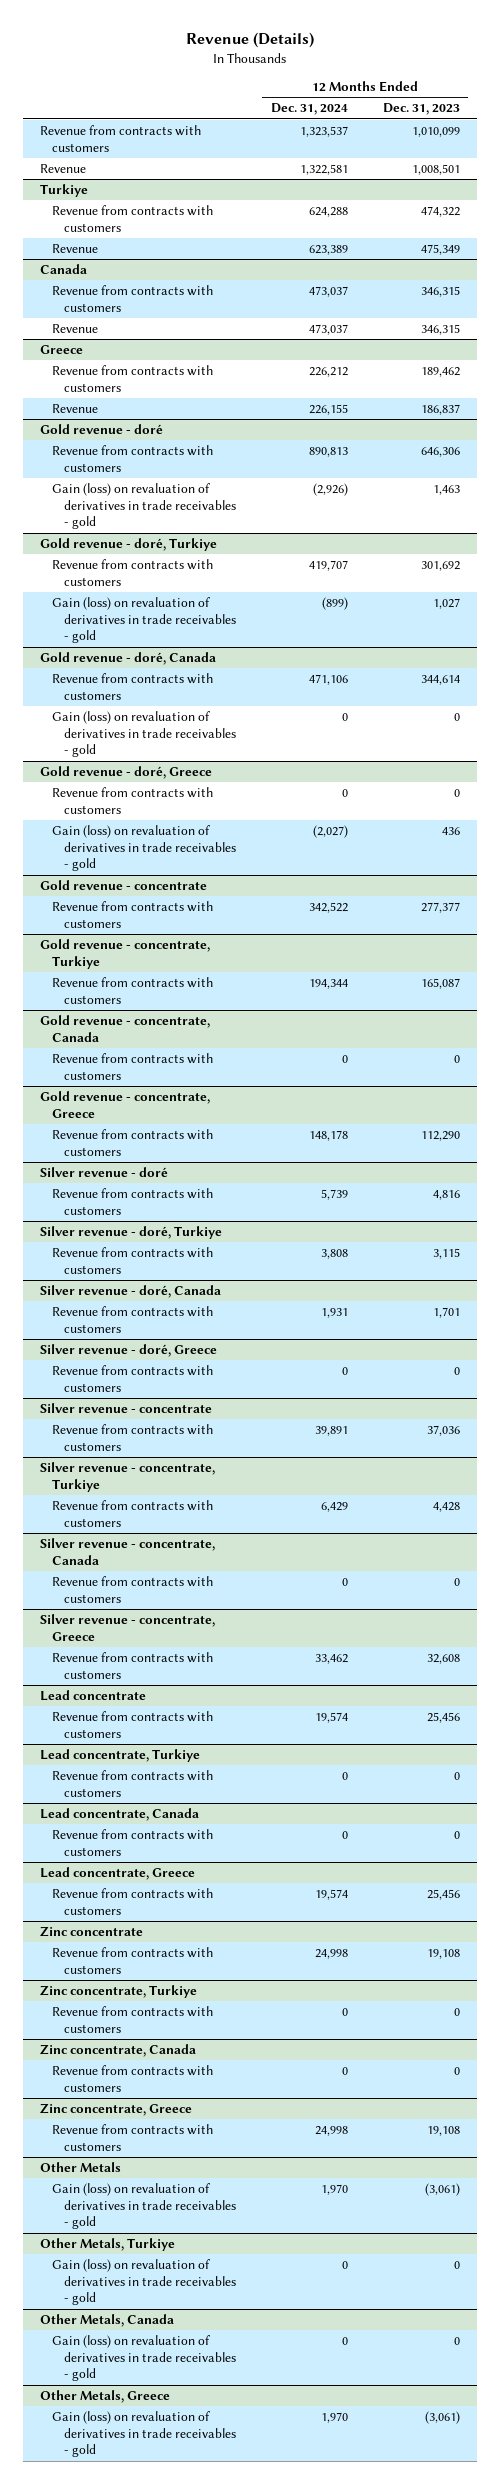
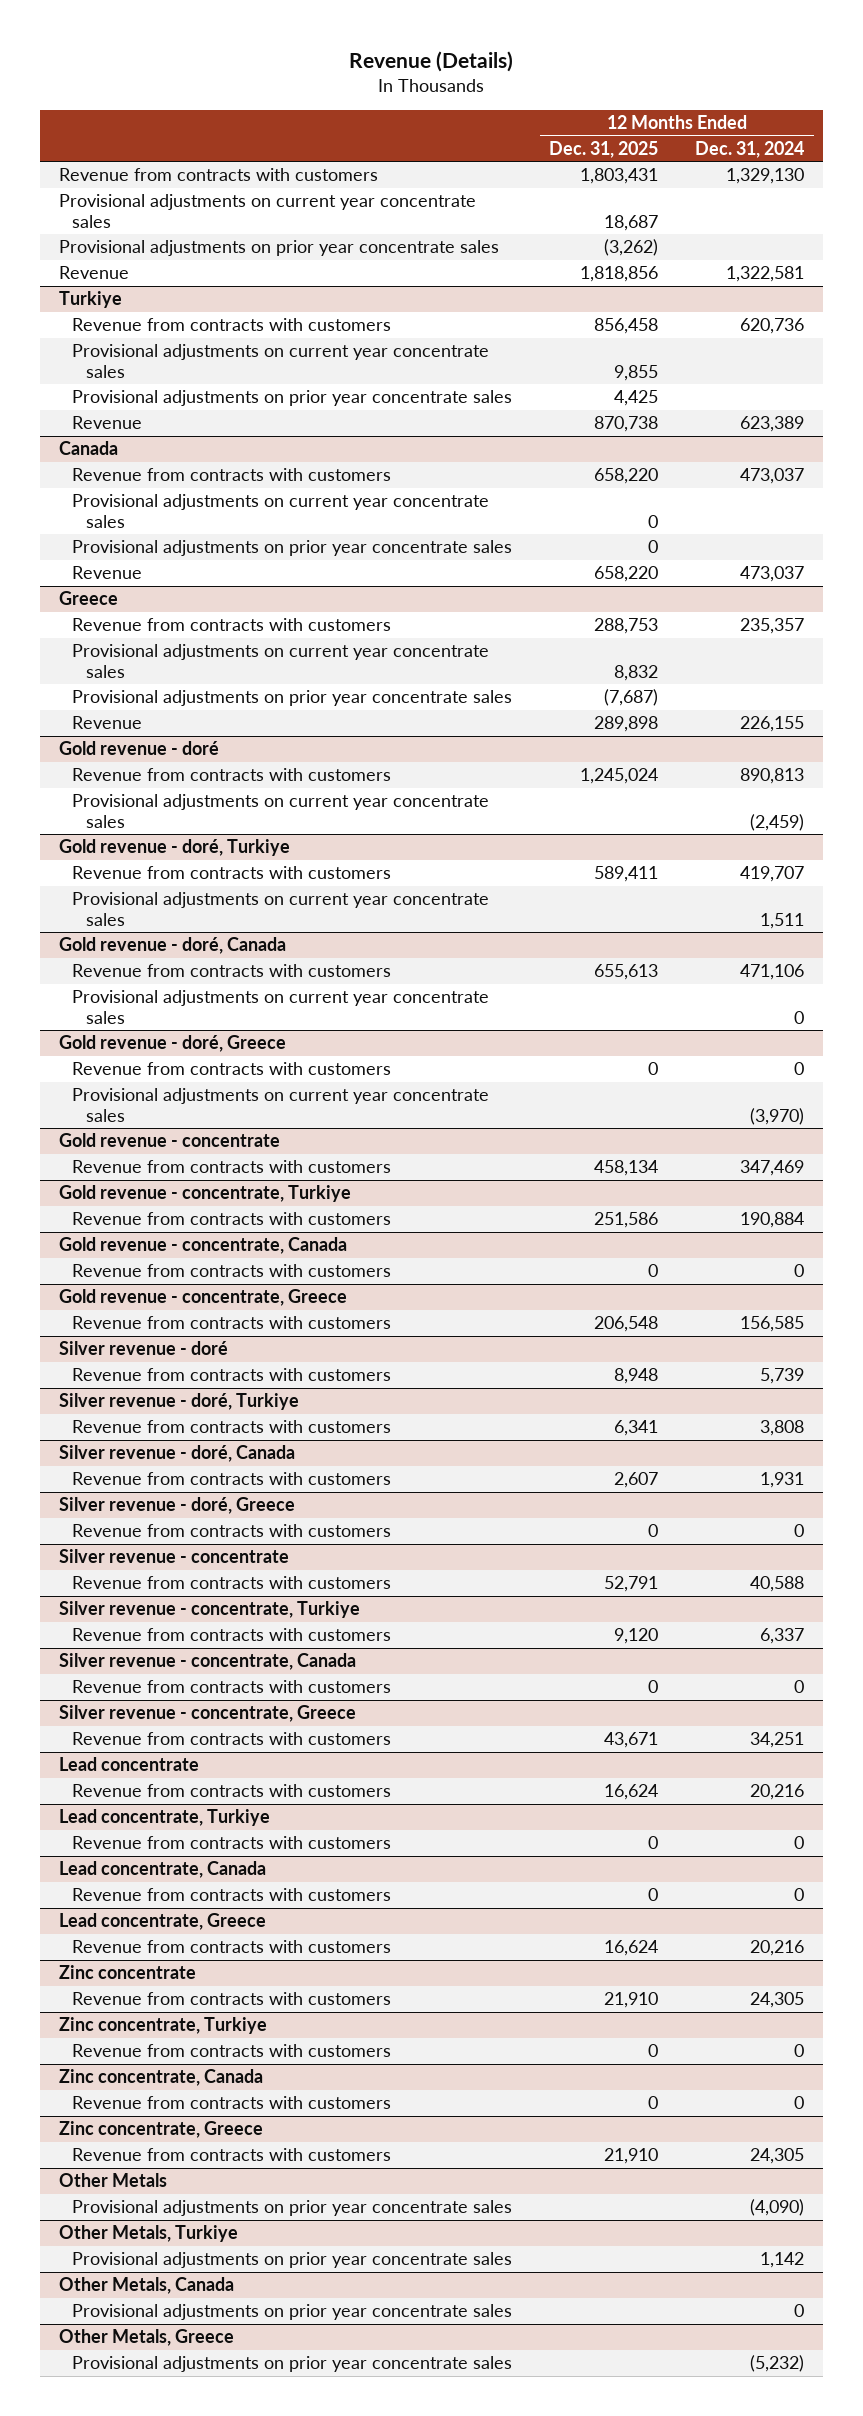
- | 12 Months Ended Dec. 31, 2024 | 12 Months Ended Dec. 31, 2023
+ | 12 Months Ended Dec. 31, 2025 | 12 Months Ended Dec. 31, 2024
- Revenue from contracts with customers | 1,323,537 | 1,010,099
+ Revenue from contracts with customers | 1,803,431 | 1,329,130
+ Provisional adjustments on current year concentrate sales | 18,687 |
+ Provisional adjustments on prior year concentrate sales | (3,262) |
@ Turkiye
- Revenue from contracts with customers | 624,288 | 474,322
+ Revenue from contracts with customers | 856,458 | 620,736
+ Provisional adjustments on current year concentrate sales | 9,855 |
+ Provisional adjustments on prior year concentrate sales | 4,425 |
@ Canada
+ Provisional adjustments on current year concentrate sales | 0 |
+ Provisional adjustments on prior year concentrate sales | 0 |
@ Greece
- Revenue from contracts with customers | 226,212 | 189,462
+ Revenue from contracts with customers | 288,753 | 235,357
+ Provisional adjustments on current year concentrate sales | 8,832 |
+ Provisional adjustments on prior year concentrate sales | (7,687) |
@ Gold revenue - doré
- Gain (loss) on revaluation of derivatives in trade receivables - gold | (2,926) | 1,463
+ Provisional adjustments on current year concentrate sales | | (2,459)
@ Gold revenue - doré, Turkiye
- Gain (loss) on revaluation of derivatives in trade receivables - gold | (899) | 1,027
+ Provisional adjustments on current year concentrate sales | | 1,511
@ Gold revenue - doré, Canada
- Gain (loss) on revaluation of derivatives in trade receivables - gold | 0 | 0
+ Provisional adjustments on current year concentrate sales | | 0
@ Gold revenue - doré, Greece
- Gain (loss) on revaluation of derivatives in trade receivables - gold | (2,027) | 436
+ Provisional adjustments on current year concentrate sales | | (3,970)
@ Gold revenue - concentrate
- Revenue from contracts with customers | 342,522 | 277,377
+ Revenue from contracts with customers | 458,134 | 347,469
@ Gold revenue - concentrate, Turkiye
- Revenue from contracts with customers | 194,344 | 165,087
+ Revenue from contracts with customers | 251,586 | 190,884
@ Gold revenue - concentrate, Greece
- Revenue from contracts with customers | 148,178 | 112,290
+ Revenue from contracts with customers | 206,548 | 156,585
@ Silver revenue - concentrate
- Revenue from contracts with customers | 39,891 | 37,036
+ Revenue from contracts with customers | 52,791 | 40,588
@ Silver revenue - concentrate, Turkiye
- Revenue from contracts with customers | 6,429 | 4,428
+ Revenue from contracts with customers | 9,120 | 6,337
@ Silver revenue - concentrate, Greece
- Revenue from contracts with customers | 33,462 | 32,608
+ Revenue from contracts with customers | 43,671 | 34,251
@ Lead concentrate
- Revenue from contracts with customers | 19,574 | 25,456
+ Revenue from contracts with customers | 16,624 | 20,216
@ Lead concentrate, Greece
- Revenue from contracts with customers | 19,574 | 25,456
+ Revenue from contracts with customers | 16,624 | 20,216
@ Zinc concentrate
- Revenue from contracts with customers | 24,998 | 19,108
+ Revenue from contracts with customers | 21,910 | 24,305
@ Zinc concentrate, Greece
- Revenue from contracts with customers | 24,998 | 19,108
+ Revenue from contracts with customers | 21,910 | 24,305
@ Other Metals
- Gain (loss) on revaluation of derivatives in trade receivables - gold | 1,970 | (3,061)
+ Provisional adjustments on prior year concentrate sales | | (4,090)
@ Other Metals, Turkiye
- Gain (loss) on revaluation of derivatives in trade receivables - gold | 0 | 0
+ Provisional adjustments on prior year concentrate sales | | 1,142
@ Other Metals, Canada
- Gain (loss) on revaluation of derivatives in trade receivables - gold | 0 | 0
+ Provisional adjustments on prior year concentrate sales | | 0
@ Other Metals, Greece
- Gain (loss) on revaluation of derivatives in trade receivables - gold | 1,970 | (3,061)
+ Provisional adjustments on prior year concentrate sales | | (5,232)

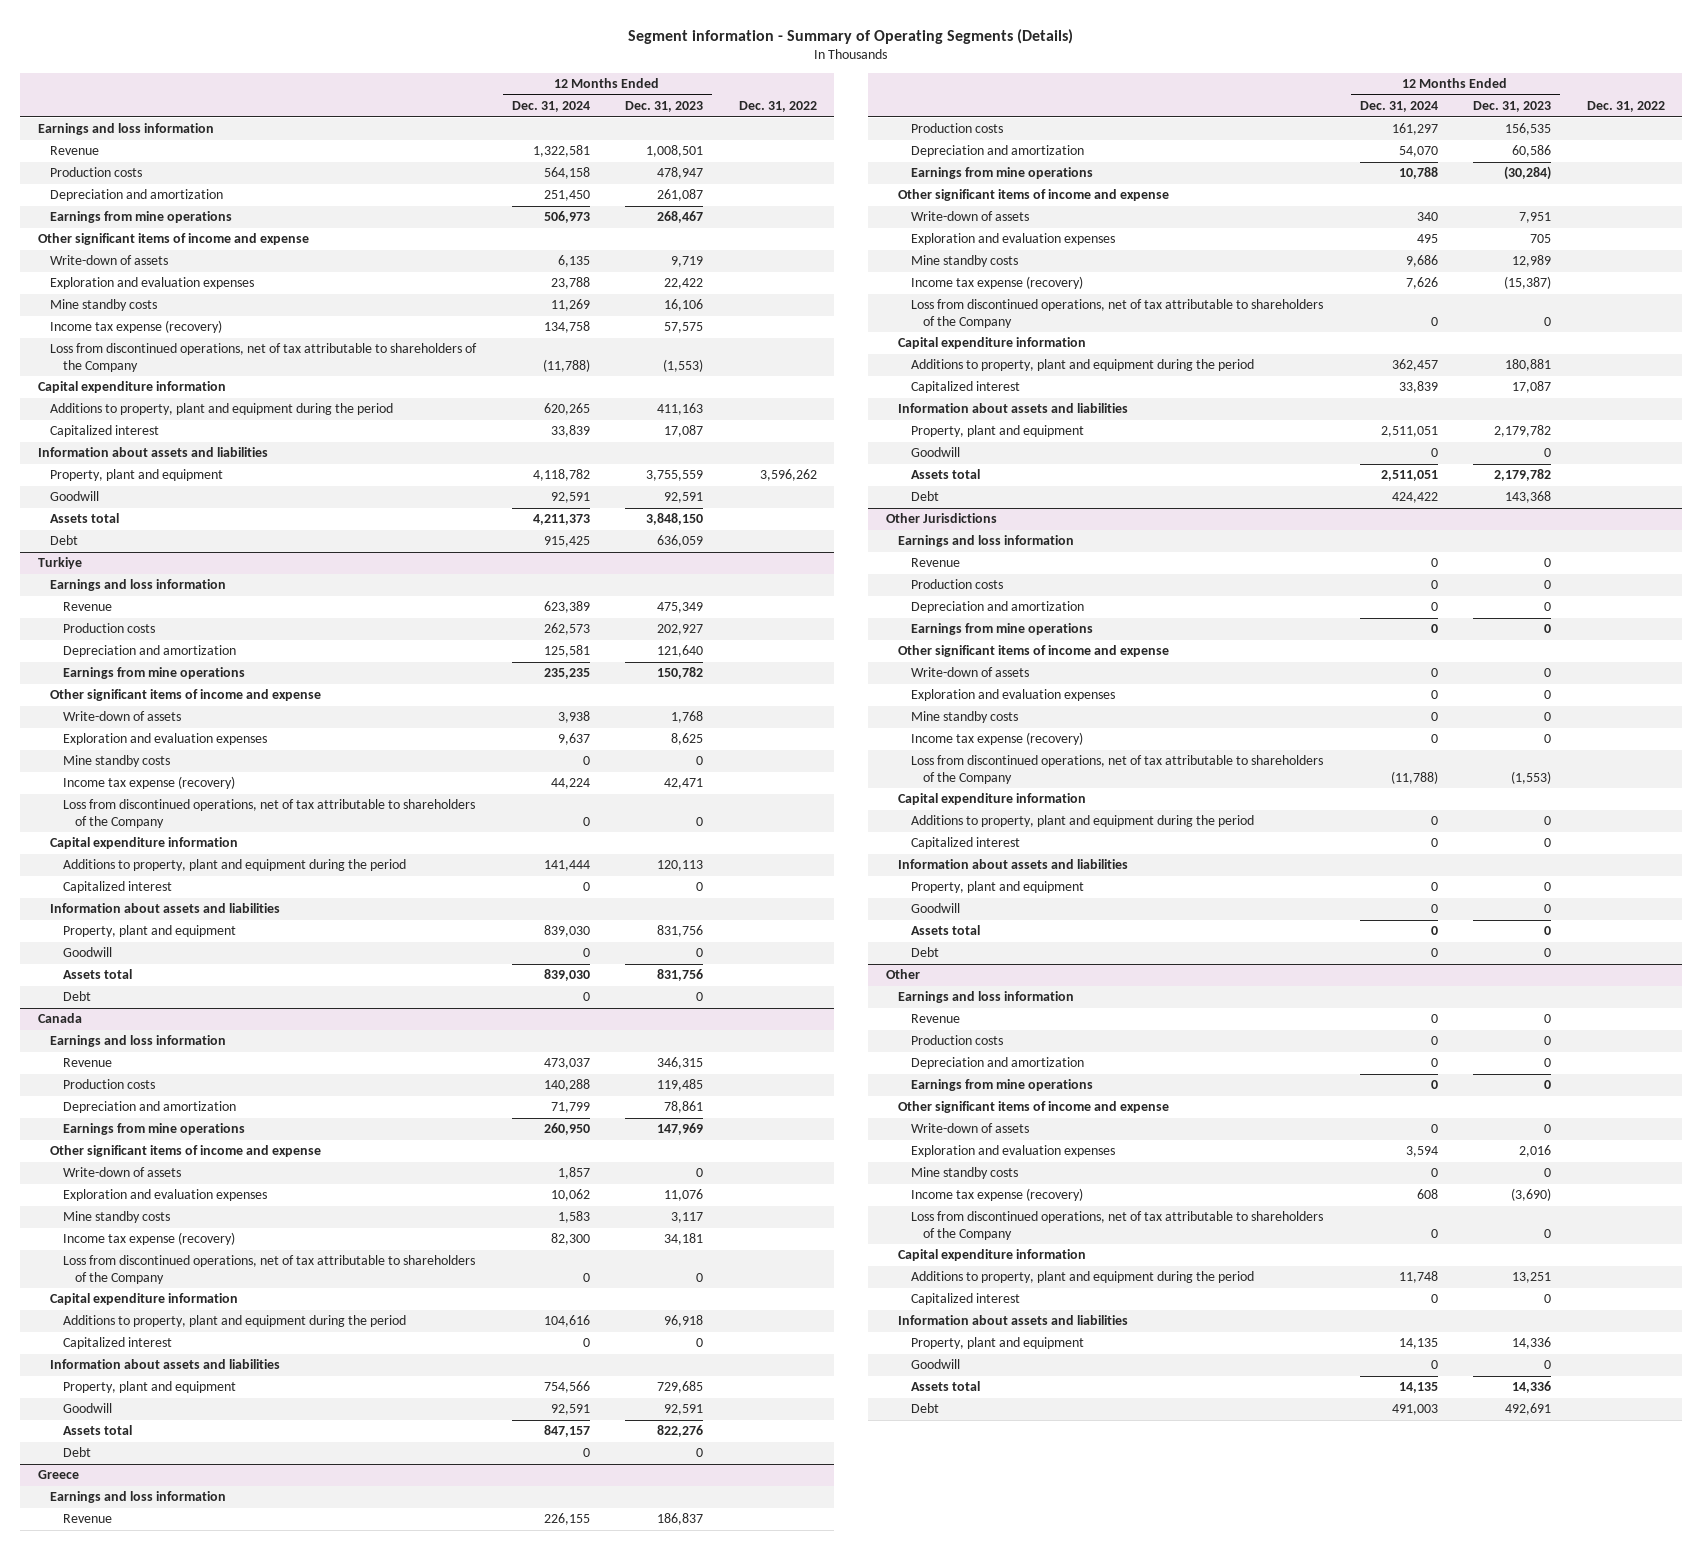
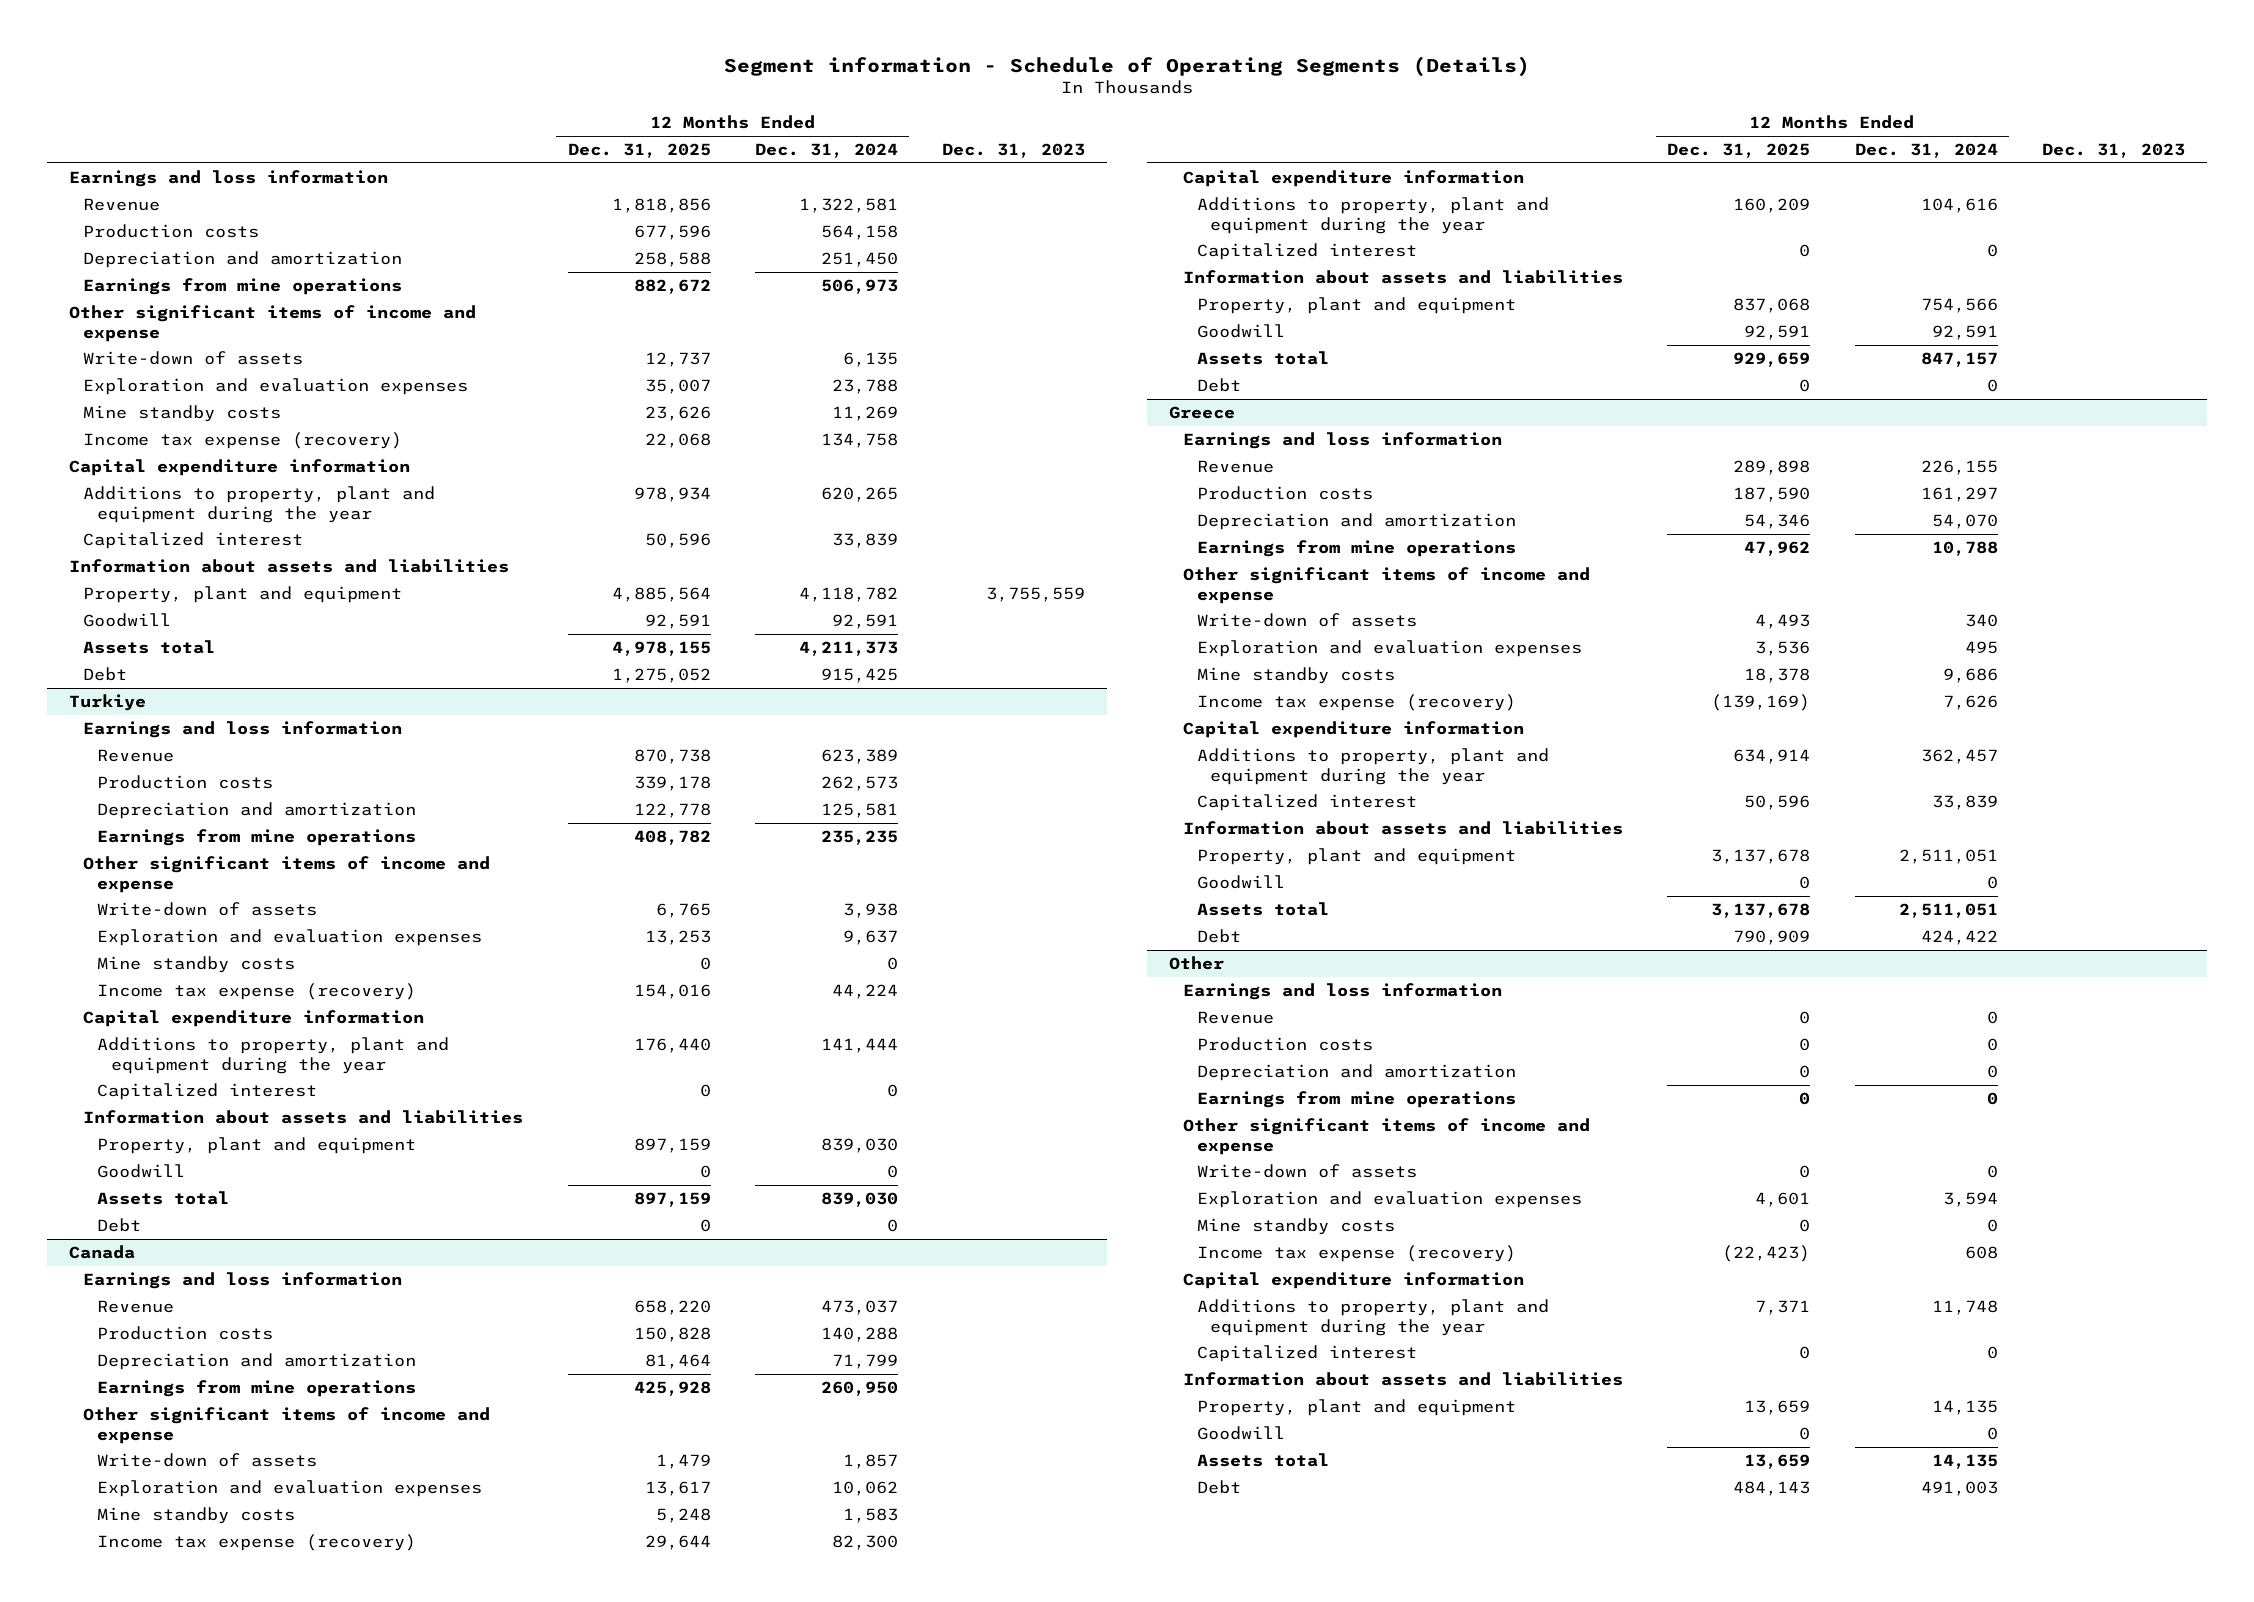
- Segment information - Summary of Operating Segments (Details)
+ Segment information - Schedule of Operating Segments (Details)
- | 12 Months Ended Dec. 31, 2024 | 12 Months Ended Dec. 31, 2023 | Dec. 31, 2022
+ | 12 Months Ended Dec. 31, 2025 | 12 Months Ended Dec. 31, 2024 | Dec. 31, 2023
- Loss from discontinued operations, net of tax attributable to shareholders of the Company | (11,788) | (1,553) |
- Additions to property, plant and equipment during the period | 620,265 | 411,163 |
+ Additions to property, plant and equipment during the year | 978,934 | 620,265 |
@ Turkiye
- Loss from discontinued operations, net of tax attributable to shareholders of the Company | 0 | 0 |
- Additions to property, plant and equipment during the period | 141,444 | 120,113 |
+ Additions to property, plant and equipment during the year | 176,440 | 141,444 |
@ Canada
- Loss from discontinued operations, net of tax attributable to shareholders of the Company | 0 | 0 |
- Additions to property, plant and equipment during the period | 104,616 | 96,918 |
+ Additions to property, plant and equipment during the year | 160,209 | 104,616 |
@ Greece
- Loss from discontinued operations, net of tax attributable to shareholders of the Company | 0 | 0 |
- Additions to property, plant and equipment during the period | 362,457 | 180,881 |
+ Additions to property, plant and equipment during the year | 634,914 | 362,457 |
- Other Jurisdictions
- Earnings and loss information
- Revenue | 0 | 0 |
- Production costs | 0 | 0 |
- Depreciation and amortization | 0 | 0 |
- Earnings from mine operations | 0 | 0 |
- Other significant items of income and expense
- Write-down of assets | 0 | 0 |
- Exploration and evaluation expenses | 0 | 0 |
- Mine standby costs | 0 | 0 |
- Income tax expense (recovery) | 0 | 0 |
- Loss from discontinued operations, net of tax attributable to shareholders of the Company | (11,788) | (1,553) |
- Capital expenditure information
- Additions to property, plant and equipment during the period | 0 | 0 |
- Capitalized interest | 0 | 0 |
- Information about assets and liabilities
- Property, plant and equipment | 0 | 0 |
- Goodwill | 0 | 0 |
- Assets total | 0 | 0 |
- Debt | 0 | 0 |
@ Other
- Loss from discontinued operations, net of tax attributable to shareholders of the Company | 0 | 0 |
- Additions to property, plant and equipment during the period | 11,748 | 13,251 |
+ Additions to property, plant and equipment during the year | 7,371 | 11,748 |

